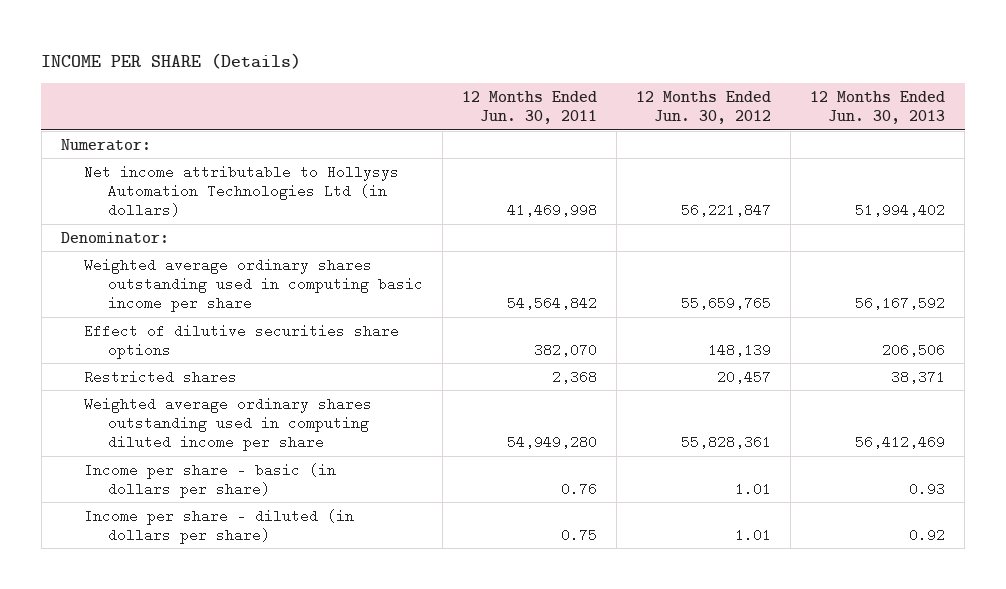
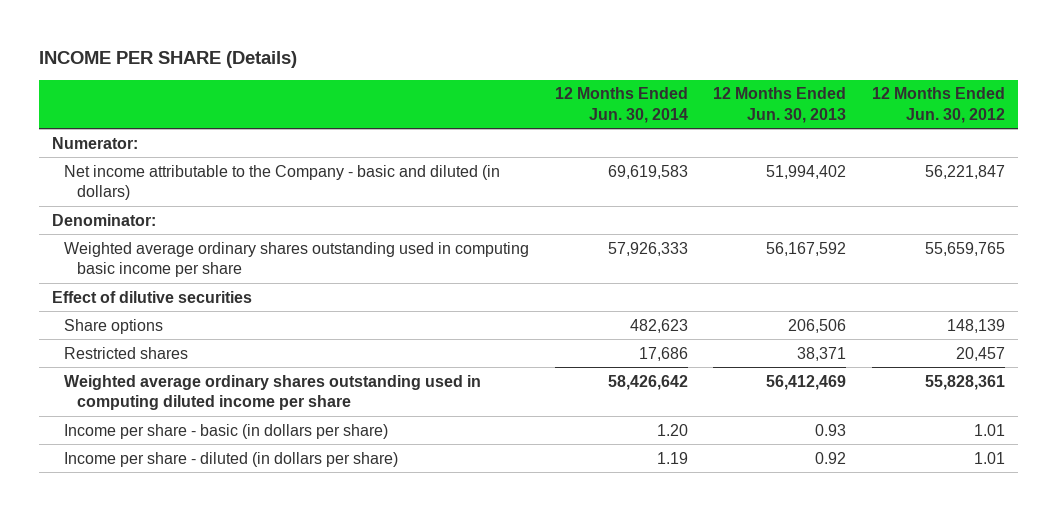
- | 12 Months Ended Jun. 30, 2011 | 12 Months Ended Jun. 30, 2012 | 12 Months Ended Jun. 30, 2013
+ | 12 Months Ended Jun. 30, 2014 | 12 Months Ended Jun. 30, 2013 | 12 Months Ended Jun. 30, 2012
- Net income attributable to Hollysys Automation Technologies Ltd (in dollars) | 41,469,998 | 56,221,847 | 51,994,402
+ Net income attributable to the Company - basic and diluted (in dollars) | 69,619,583 | 51,994,402 | 56,221,847
- Effect of dilutive securities share options | 382,070 | 148,139 | 206,506
+ Effect of dilutive securities
+ Share options | 482,623 | 206,506 | 148,139

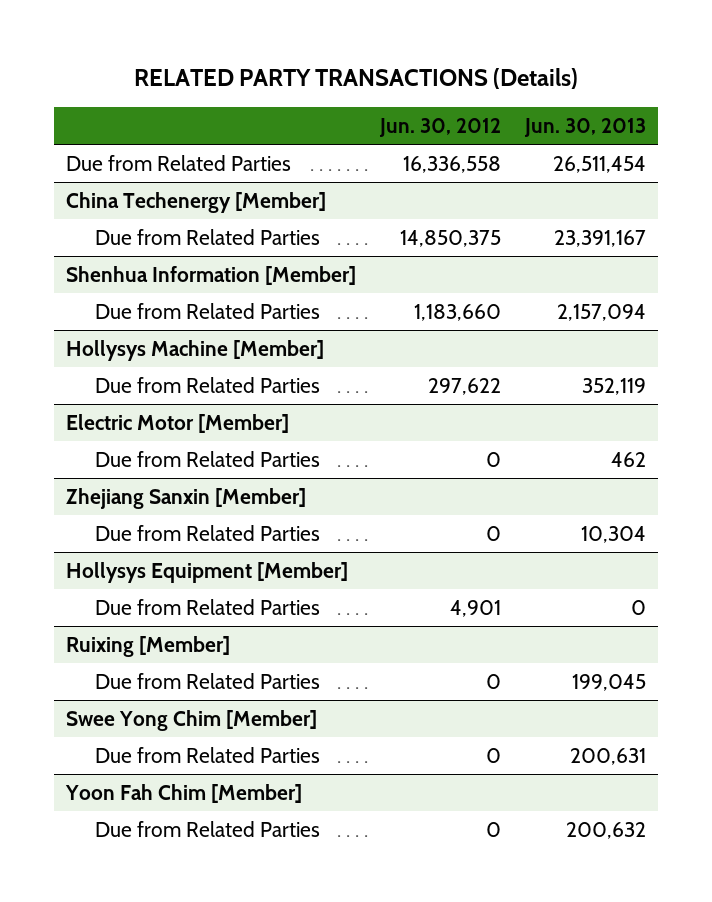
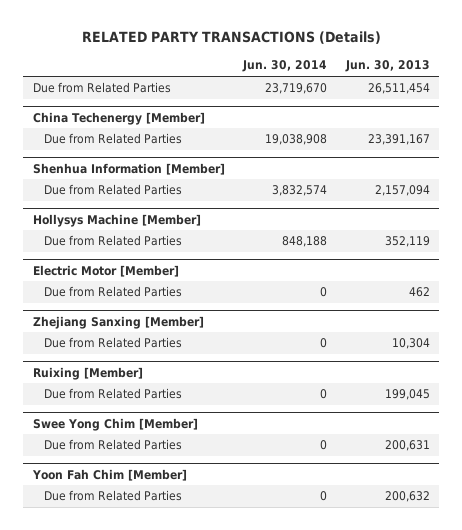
- | Jun. 30, 2012 | Jun. 30, 2013
+ | Jun. 30, 2014 | Jun. 30, 2013
- Zhejiang Sanxin [Member]
+ Zhejiang Sanxing [Member]
- Hollysys Equipment [Member]
- Due from Related Parties | 4,901 | 0

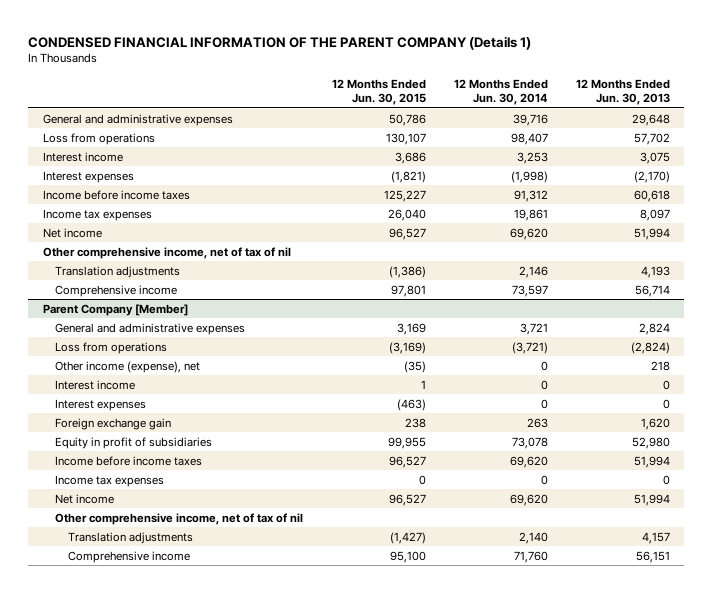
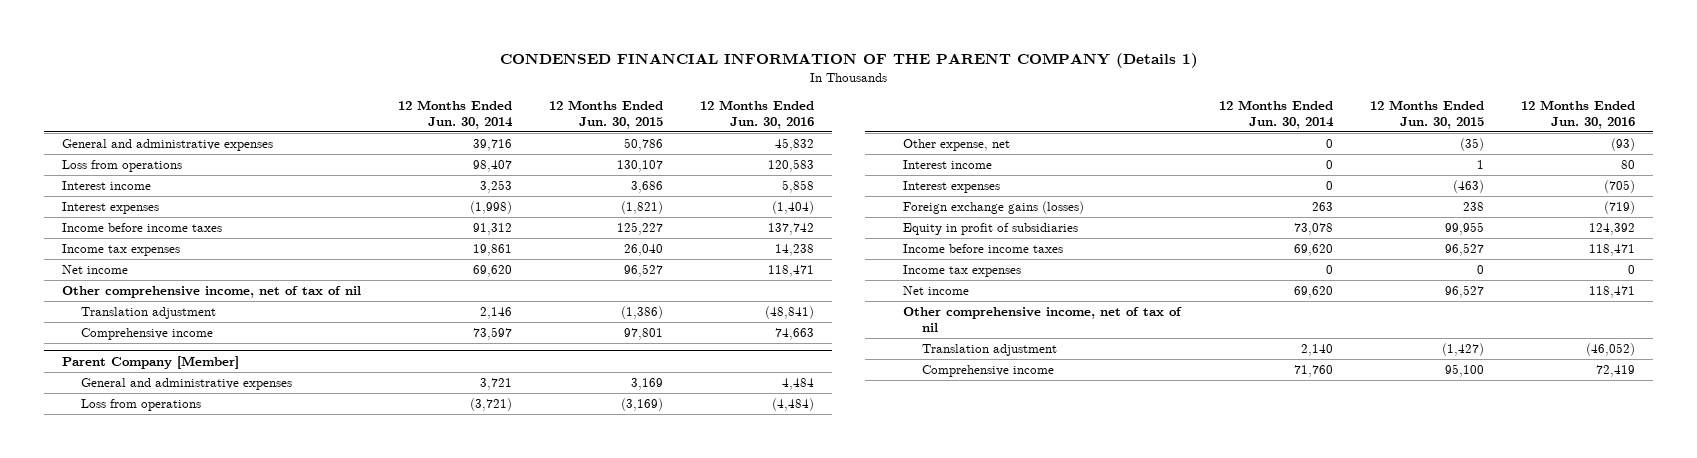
- | 12 Months Ended Jun. 30, 2015 | 12 Months Ended Jun. 30, 2014 | 12 Months Ended Jun. 30, 2013
+ | 12 Months Ended Jun. 30, 2014 | 12 Months Ended Jun. 30, 2015 | 12 Months Ended Jun. 30, 2016
- Translation adjustments | (1,386) | 2,146 | 4,193
+ Translation adjustment | 2,146 | (1,386) | (48,841)
@ Parent Company [Member]
- Other income (expense), net | (35) | 0 | 218
+ Other expense, net | 0 | (35) | (93)
- Foreign exchange gain | 238 | 263 | 1,620
+ Foreign exchange gains (losses) | 263 | 238 | (719)
- Translation adjustments | (1,427) | 2,140 | 4,157
+ Translation adjustment | 2,140 | (1,427) | (46,052)

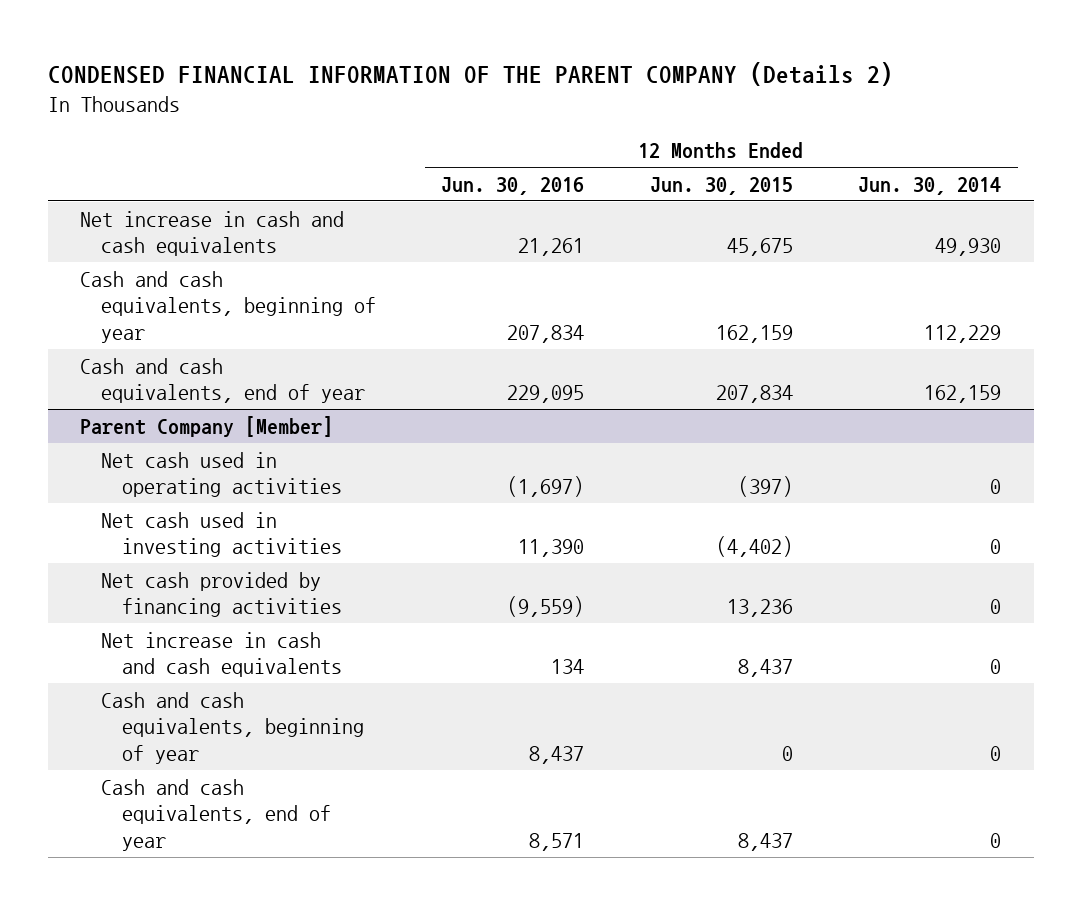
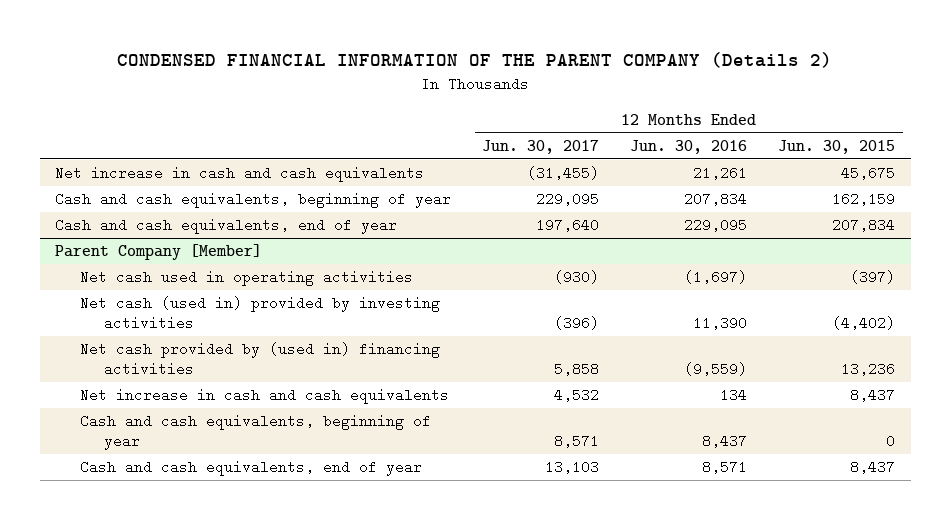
- | 12 Months Ended Jun. 30, 2016 | 12 Months Ended Jun. 30, 2015 | 12 Months Ended Jun. 30, 2014
+ | 12 Months Ended Jun. 30, 2017 | 12 Months Ended Jun. 30, 2016 | 12 Months Ended Jun. 30, 2015
@ Parent Company [Member]
- Net cash used in investing activities | 11,390 | (4,402) | 0
- Net cash provided by financing activities | (9,559) | 13,236 | 0
+ Net cash (used in) provided by investing activities | (396) | 11,390 | (4,402)
+ Net cash provided by (used in) financing activities | 5,858 | (9,559) | 13,236

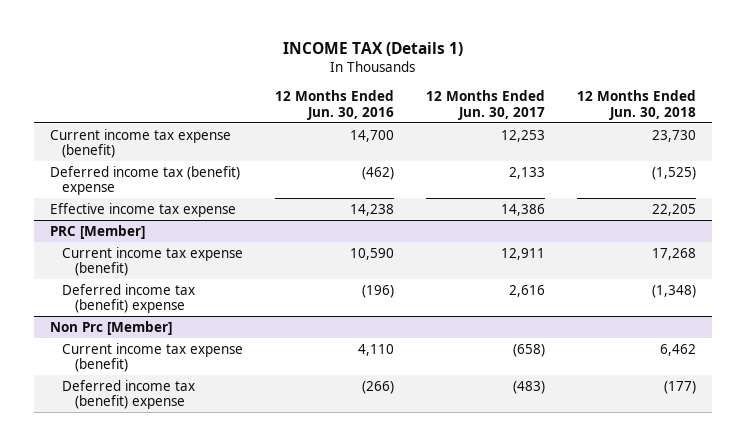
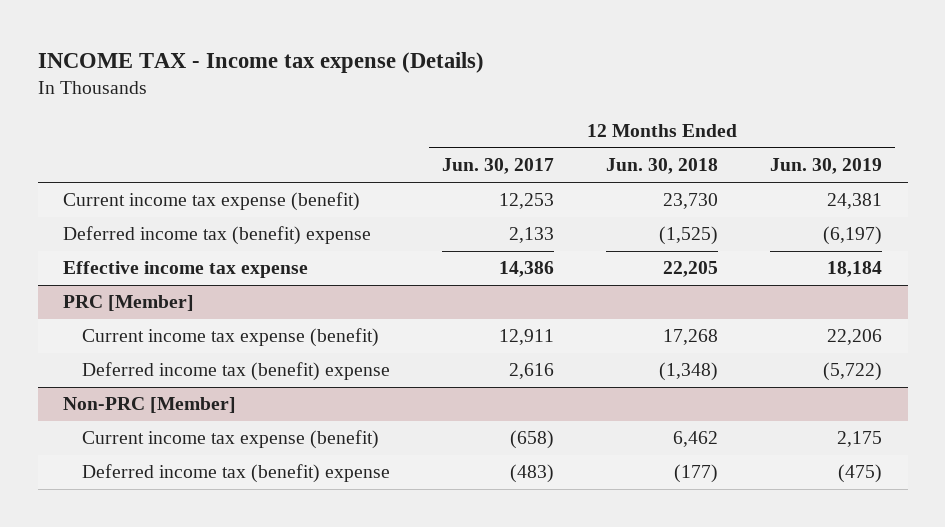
- INCOME TAX (Details 1)
+ INCOME TAX - Income tax expense (Details)
- | 12 Months Ended Jun. 30, 2016 | 12 Months Ended Jun. 30, 2017 | 12 Months Ended Jun. 30, 2018
+ | 12 Months Ended Jun. 30, 2017 | 12 Months Ended Jun. 30, 2018 | 12 Months Ended Jun. 30, 2019
- Non Prc [Member]
+ Non-PRC [Member]

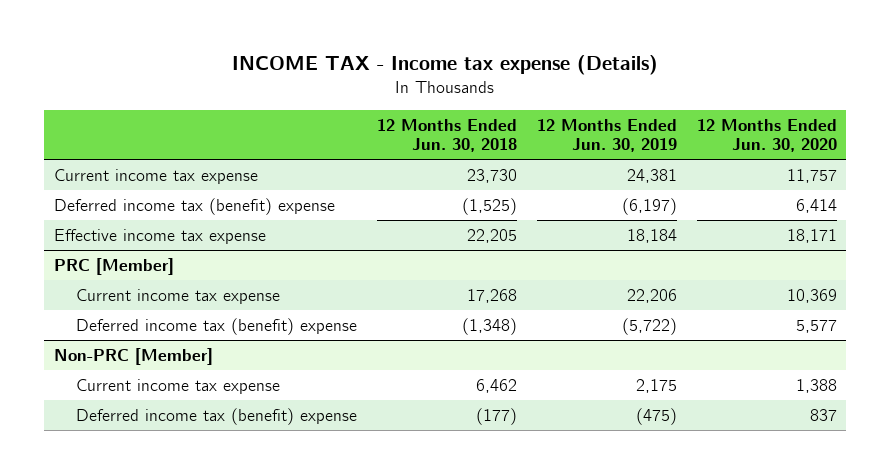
- | 12 Months Ended Jun. 30, 2017 | 12 Months Ended Jun. 30, 2018 | 12 Months Ended Jun. 30, 2019
+ | 12 Months Ended Jun. 30, 2018 | 12 Months Ended Jun. 30, 2019 | 12 Months Ended Jun. 30, 2020
- Current income tax expense (benefit) | 12,253 | 23,730 | 24,381
+ Current income tax expense | 23,730 | 24,381 | 11,757
@ PRC [Member]
- Current income tax expense (benefit) | 12,911 | 17,268 | 22,206
+ Current income tax expense | 17,268 | 22,206 | 10,369
@ Non-PRC [Member]
- Current income tax expense (benefit) | (658) | 6,462 | 2,175
+ Current income tax expense | 6,462 | 2,175 | 1,388

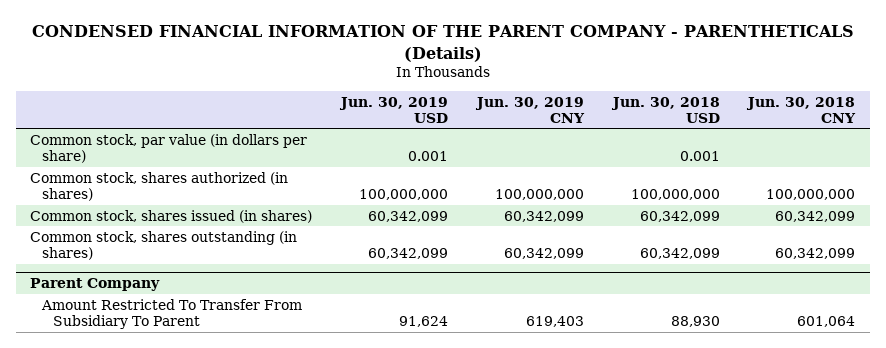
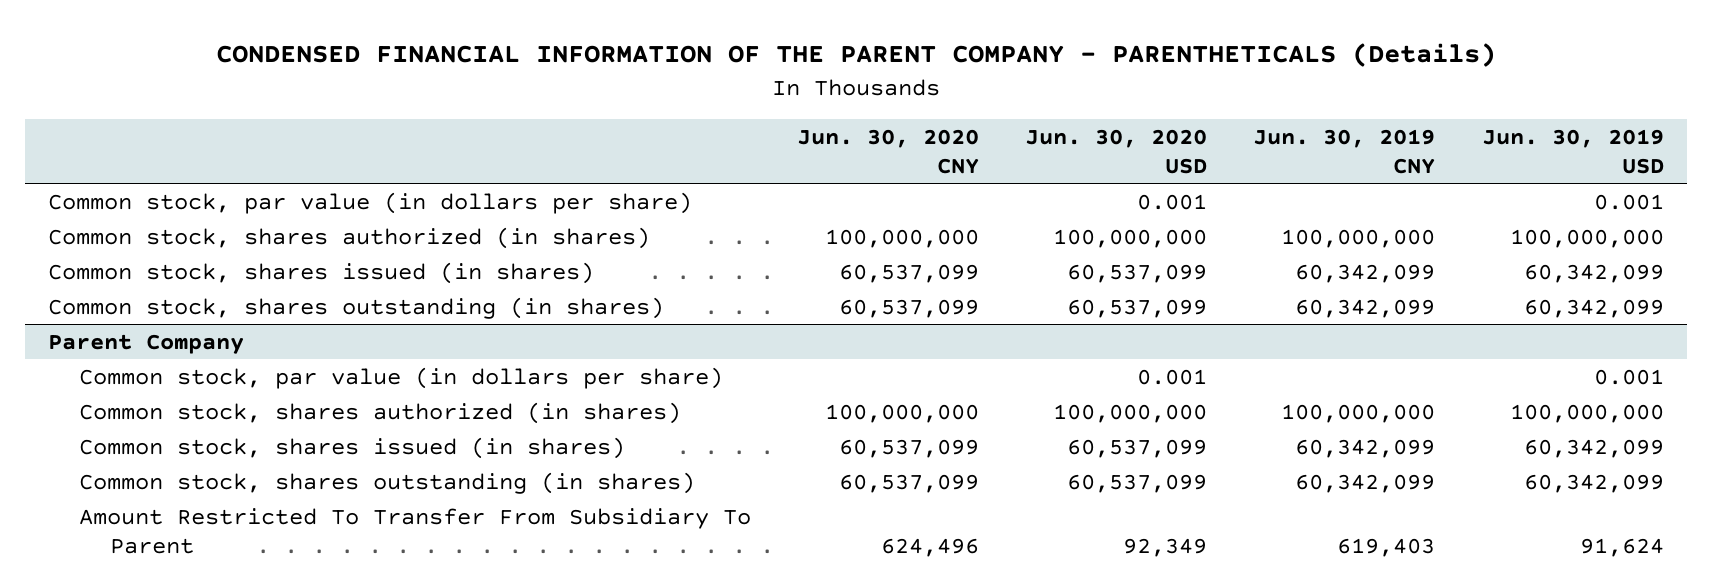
- | Jun. 30, 2019 USD | Jun. 30, 2019 CNY | Jun. 30, 2018 USD | Jun. 30, 2018 CNY
+ | Jun. 30, 2020 CNY | Jun. 30, 2020 USD | Jun. 30, 2019 CNY | Jun. 30, 2019 USD
@ Parent Company
+ Common stock, par value (in dollars per share) | | 0.001 | | 0.001
+ Common stock, shares authorized (in shares) | 100,000,000 | 100,000,000 | 100,000,000 | 100,000,000
+ Common stock, shares issued (in shares) | 60,537,099 | 60,537,099 | 60,342,099 | 60,342,099
+ Common stock, shares outstanding (in shares) | 60,537,099 | 60,537,099 | 60,342,099 | 60,342,099

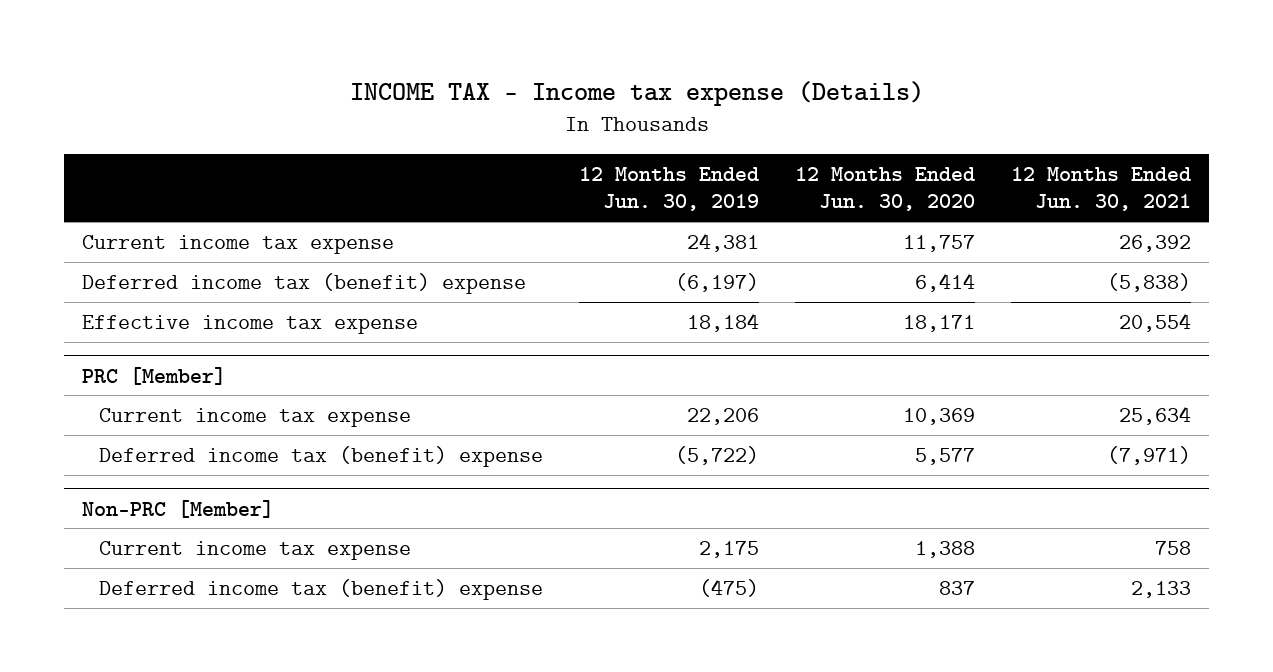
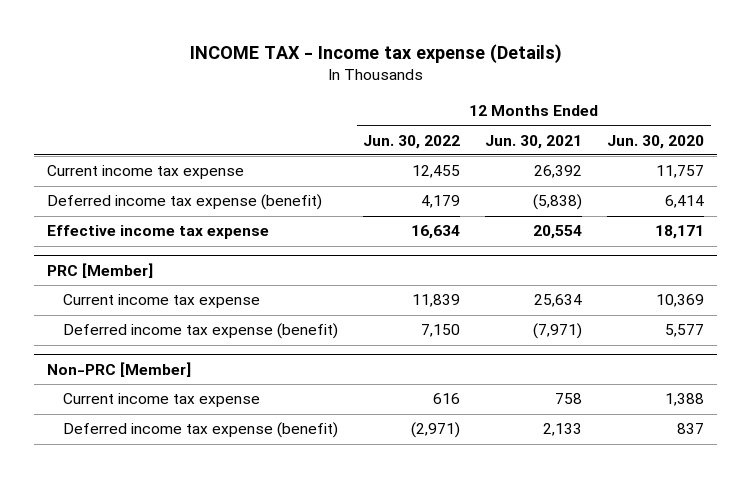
- | 12 Months Ended Jun. 30, 2019 | 12 Months Ended Jun. 30, 2020 | 12 Months Ended Jun. 30, 2021
+ | 12 Months Ended Jun. 30, 2022 | 12 Months Ended Jun. 30, 2021 | 12 Months Ended Jun. 30, 2020
- Deferred income tax (benefit) expense | (6,197) | 6,414 | (5,838)
+ Deferred income tax expense (benefit) | 4,179 | (5,838) | 6,414
@ PRC [Member]
- Deferred income tax (benefit) expense | (5,722) | 5,577 | (7,971)
+ Deferred income tax expense (benefit) | 7,150 | (7,971) | 5,577
@ Non-PRC [Member]
- Deferred income tax (benefit) expense | (475) | 837 | 2,133
+ Deferred income tax expense (benefit) | (2,971) | 2,133 | 837

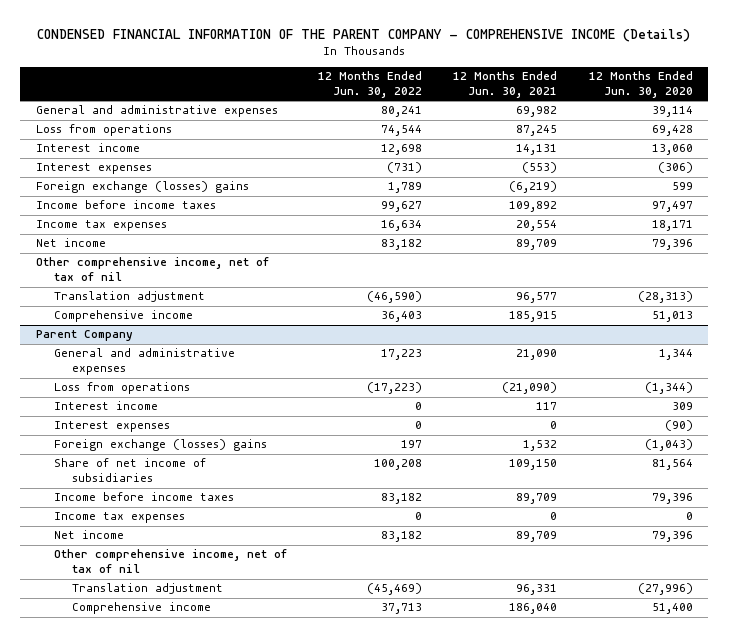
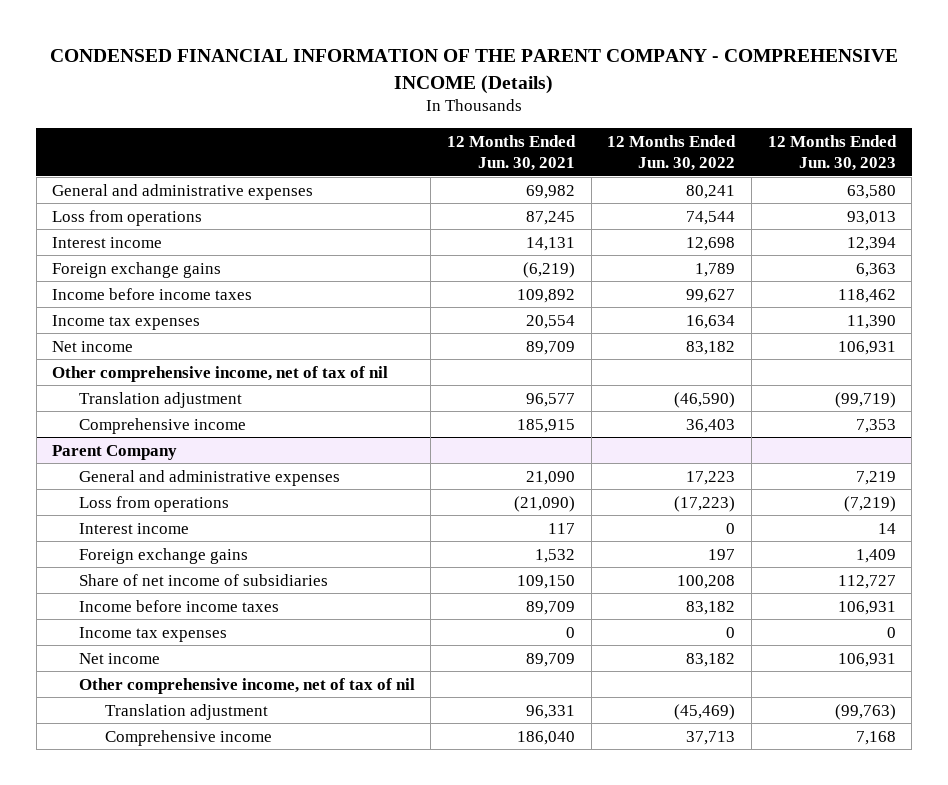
- | 12 Months Ended Jun. 30, 2022 | 12 Months Ended Jun. 30, 2021 | 12 Months Ended Jun. 30, 2020
+ | 12 Months Ended Jun. 30, 2021 | 12 Months Ended Jun. 30, 2022 | 12 Months Ended Jun. 30, 2023
- Interest expenses | (731) | (553) | (306)
- Foreign exchange (losses) gains | 1,789 | (6,219) | 599
+ Foreign exchange gains | (6,219) | 1,789 | 6,363
@ Parent Company
- Interest expenses | 0 | 0 | (90)
- Foreign exchange (losses) gains | 197 | 1,532 | (1,043)
+ Foreign exchange gains | 1,532 | 197 | 1,409

